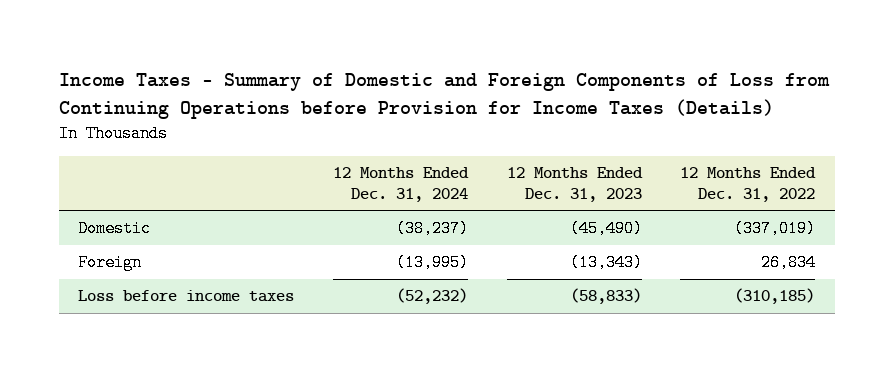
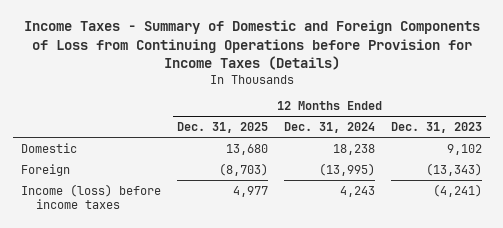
- | 12 Months Ended Dec. 31, 2024 | 12 Months Ended Dec. 31, 2023 | 12 Months Ended Dec. 31, 2022
+ | 12 Months Ended Dec. 31, 2025 | 12 Months Ended Dec. 31, 2024 | 12 Months Ended Dec. 31, 2023
- Domestic | (38,237) | (45,490) | (337,019)
+ Domestic | 13,680 | 18,238 | 9,102
- Loss before income taxes | (52,232) | (58,833) | (310,185)
+ Income (loss) before income taxes | 4,977 | 4,243 | (4,241)

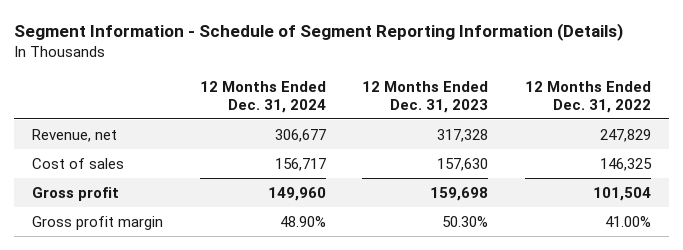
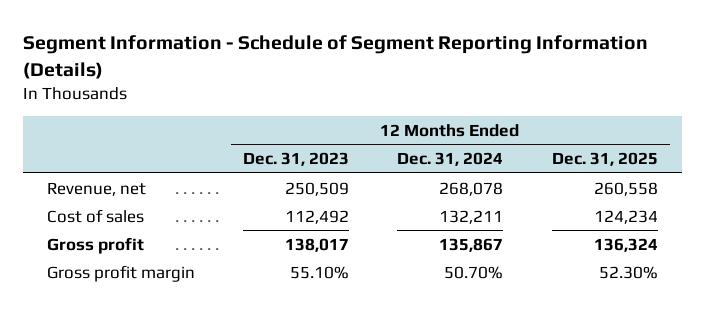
- | 12 Months Ended Dec. 31, 2024 | 12 Months Ended Dec. 31, 2023 | 12 Months Ended Dec. 31, 2022
+ | 12 Months Ended Dec. 31, 2023 | 12 Months Ended Dec. 31, 2024 | 12 Months Ended Dec. 31, 2025
- Revenue, net | 306,677 | 317,328 | 247,829
- Cost of sales | 156,717 | 157,630 | 146,325
- Gross profit | 149,960 | 159,698 | 101,504
- Gross profit margin | 48.90% | 50.30% | 41.00%
+ Revenue, net | 250,509 | 268,078 | 260,558
+ Cost of sales | 112,492 | 132,211 | 124,234
+ Gross profit | 138,017 | 135,867 | 136,324
+ Gross profit margin | 55.10% | 50.70% | 52.30%

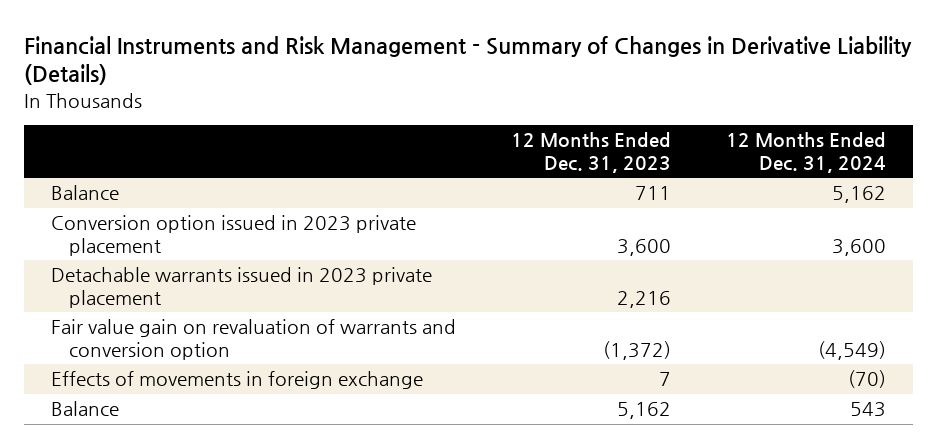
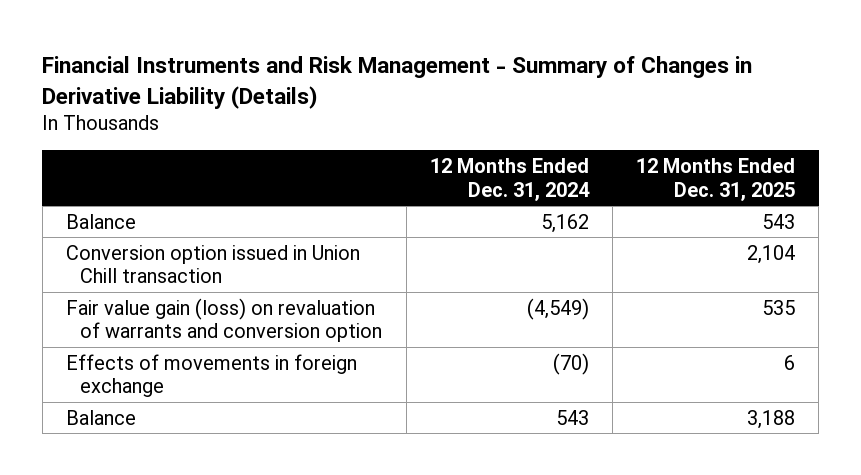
- | 12 Months Ended Dec. 31, 2023 | 12 Months Ended Dec. 31, 2024
+ | 12 Months Ended Dec. 31, 2024 | 12 Months Ended Dec. 31, 2025
- Conversion option issued in 2023 private placement | 3,600 | 3,600
- Detachable warrants issued in 2023 private placement | 2,216 |
- Fair value gain on revaluation of warrants and conversion option | (1,372) | (4,549)
+ Conversion option issued in Union Chill transaction | | 2,104
+ Fair value gain (loss) on revaluation of warrants and conversion option | (4,549) | 535

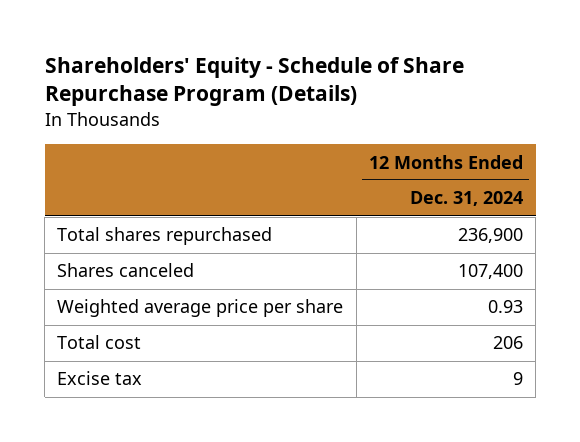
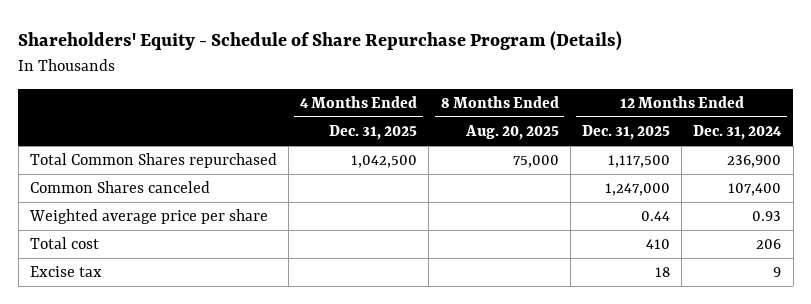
- | 12 Months Ended Dec. 31, 2024
+ | 4 Months Ended Dec. 31, 2025 | 8 Months Ended Aug. 20, 2025 | 12 Months Ended Dec. 31, 2025 | 12 Months Ended Dec. 31, 2024
- Total shares repurchased | 236,900
- Shares canceled | 107,400
+ Total Common Shares repurchased | 1,042,500 | 75,000 | 1,117,500 | 236,900
+ Common Shares canceled | | | 1,247,000 | 107,400

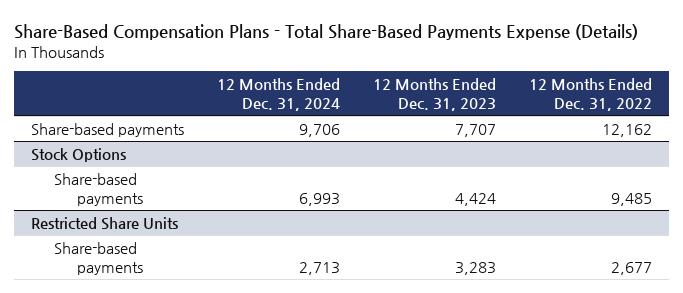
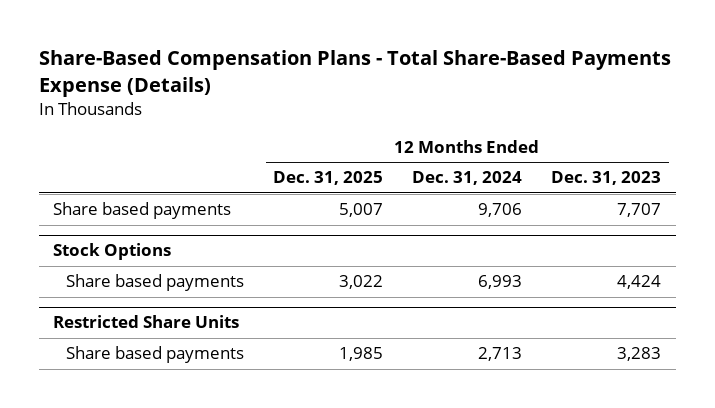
- | 12 Months Ended Dec. 31, 2024 | 12 Months Ended Dec. 31, 2023 | 12 Months Ended Dec. 31, 2022
+ | 12 Months Ended Dec. 31, 2025 | 12 Months Ended Dec. 31, 2024 | 12 Months Ended Dec. 31, 2023
- Share-based payments | 9,706 | 7,707 | 12,162
+ Share based payments | 5,007 | 9,706 | 7,707
@ Stock Options
- Share-based payments | 6,993 | 4,424 | 9,485
+ Share based payments | 3,022 | 6,993 | 4,424
@ Restricted Share Units
- Share-based payments | 2,713 | 3,283 | 2,677
+ Share based payments | 1,985 | 2,713 | 3,283

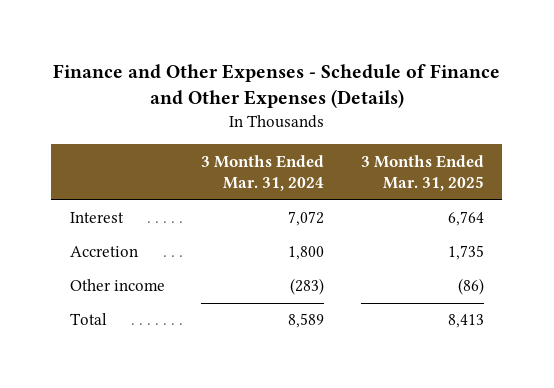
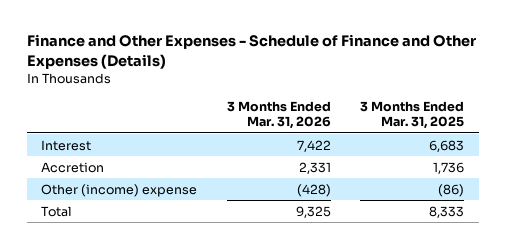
- | 3 Months Ended Mar. 31, 2024 | 3 Months Ended Mar. 31, 2025
+ | 3 Months Ended Mar. 31, 2026 | 3 Months Ended Mar. 31, 2025
- Interest | 7,072 | 6,764
- Accretion | 1,800 | 1,735
- Other income | (283) | (86)
- Total | 8,589 | 8,413
+ Interest | 7,422 | 6,683
+ Accretion | 2,331 | 1,736
+ Other (income) expense | (428) | (86)
+ Total | 9,325 | 8,333

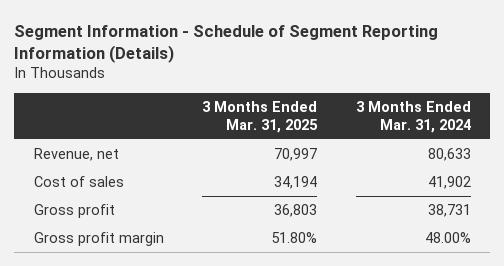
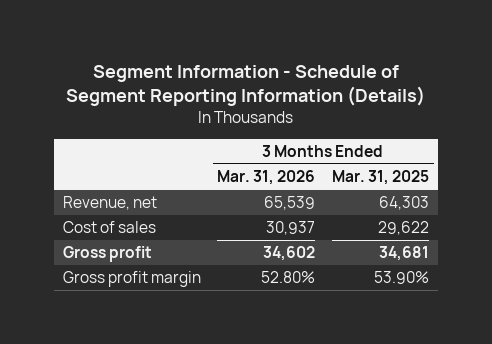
- | 3 Months Ended Mar. 31, 2025 | 3 Months Ended Mar. 31, 2024
+ | 3 Months Ended Mar. 31, 2026 | 3 Months Ended Mar. 31, 2025
- Revenue, net | 70,997 | 80,633
- Cost of sales | 34,194 | 41,902
- Gross profit | 36,803 | 38,731
- Gross profit margin | 51.80% | 48.00%
+ Revenue, net | 65,539 | 64,303
+ Cost of sales | 30,937 | 29,622
+ Gross profit | 34,602 | 34,681
+ Gross profit margin | 52.80% | 53.90%

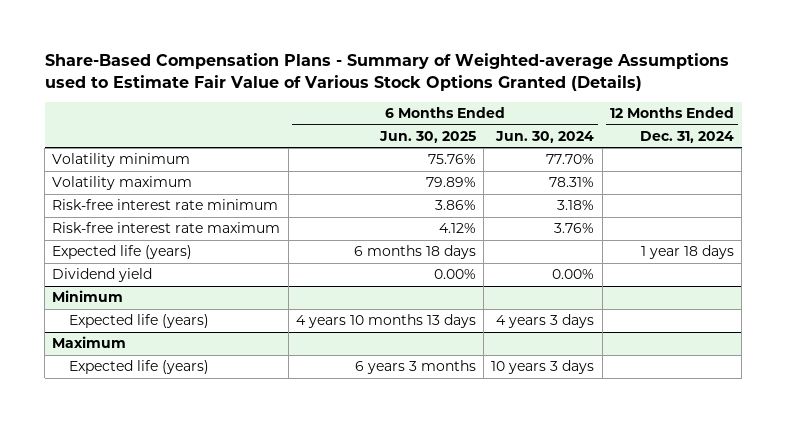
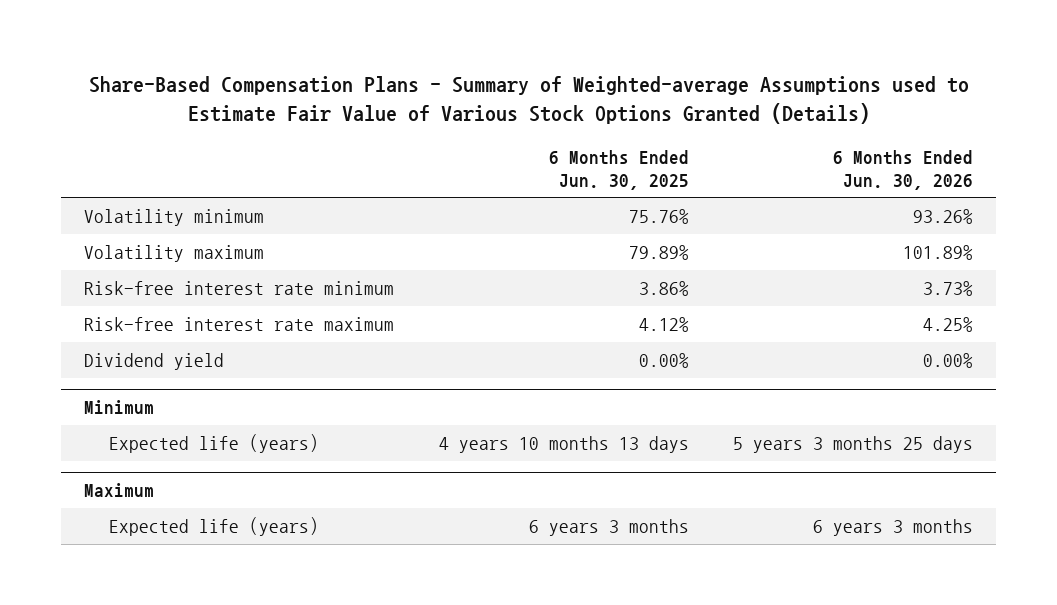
- | 6 Months Ended Jun. 30, 2025 | 6 Months Ended Jun. 30, 2024 | 12 Months Ended Dec. 31, 2024
+ | 6 Months Ended Jun. 30, 2025 | 6 Months Ended Jun. 30, 2026
- Expected life (years) | 6 months 18 days | | 1 year 18 days

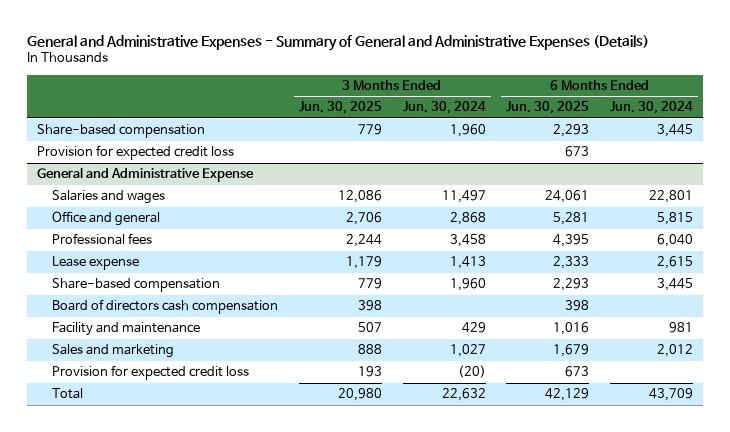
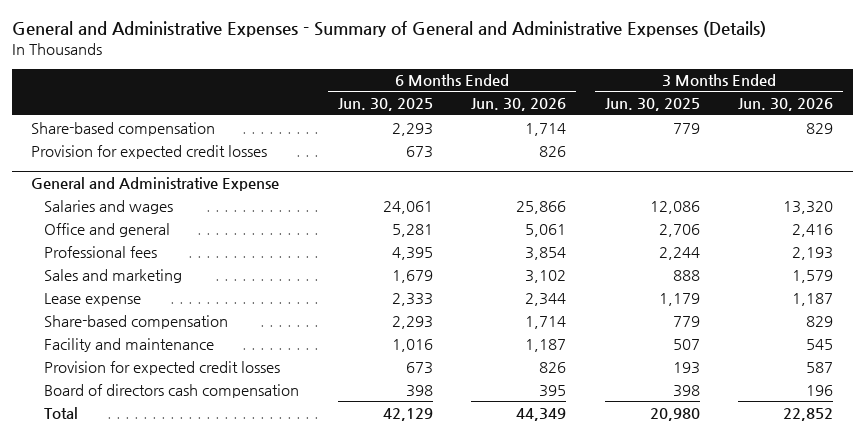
- | 3 Months Ended Jun. 30, 2025 | 3 Months Ended Jun. 30, 2024 | 6 Months Ended Jun. 30, 2025 | 6 Months Ended Jun. 30, 2024
+ | 6 Months Ended Jun. 30, 2025 | 6 Months Ended Jun. 30, 2026 | 3 Months Ended Jun. 30, 2025 | 3 Months Ended Jun. 30, 2026
- Provision for expected credit loss | | | 673 |
+ Provision for expected credit losses | 673 | 826 | |
@ General and Administrative Expense
moved up: Sales and marketing | 1,679 | 3,102 | 888 | 1,579
- Provision for expected credit loss | 193 | (20) | 673 |
+ Provision for expected credit losses | 673 | 826 | 193 | 587
moved down: Board of directors cash compensation | 398 | 395 | 398 | 196

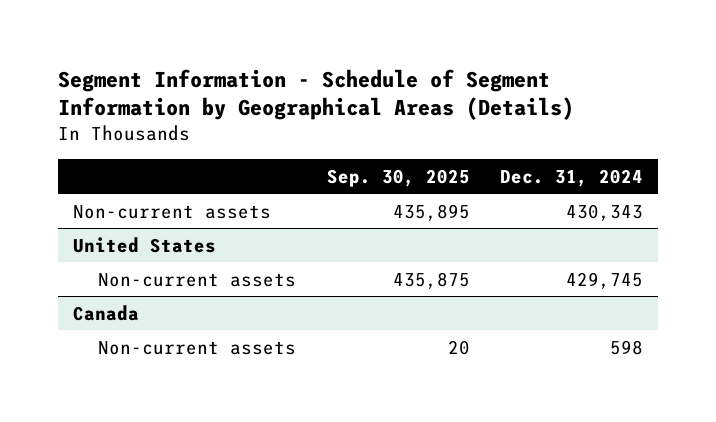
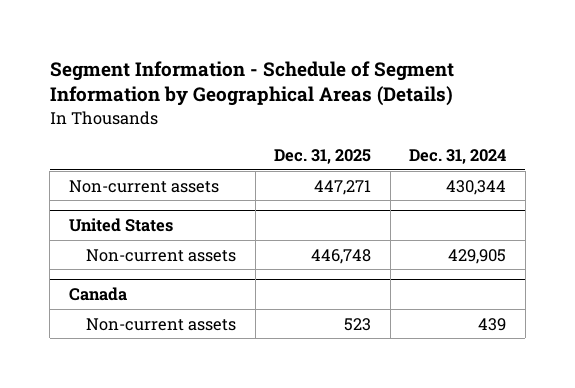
- | Sep. 30, 2025 | Dec. 31, 2024
+ | Dec. 31, 2025 | Dec. 31, 2024
- Non-current assets | 435,895 | 430,343
+ Non-current assets | 447,271 | 430,344
@ United States
- Non-current assets | 435,875 | 429,745
+ Non-current assets | 446,748 | 429,905
@ Canada
- Non-current assets | 20 | 598
+ Non-current assets | 523 | 439

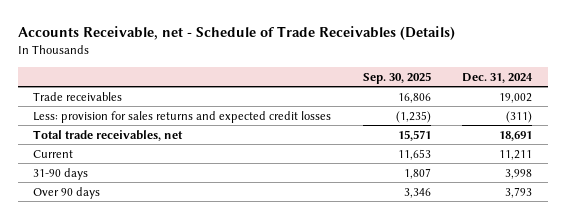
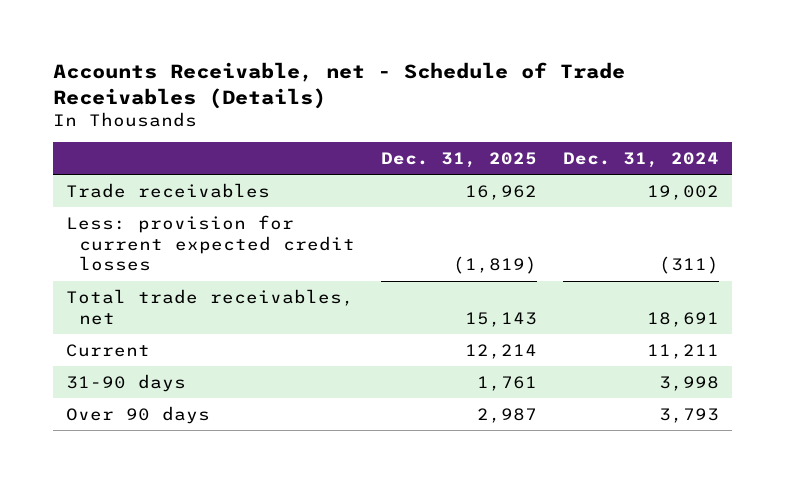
- | Sep. 30, 2025 | Dec. 31, 2024
+ | Dec. 31, 2025 | Dec. 31, 2024
- Less: provision for sales returns and expected credit losses | (1,235) | (311)
+ Less: provision for current expected credit losses | (1,819) | (311)

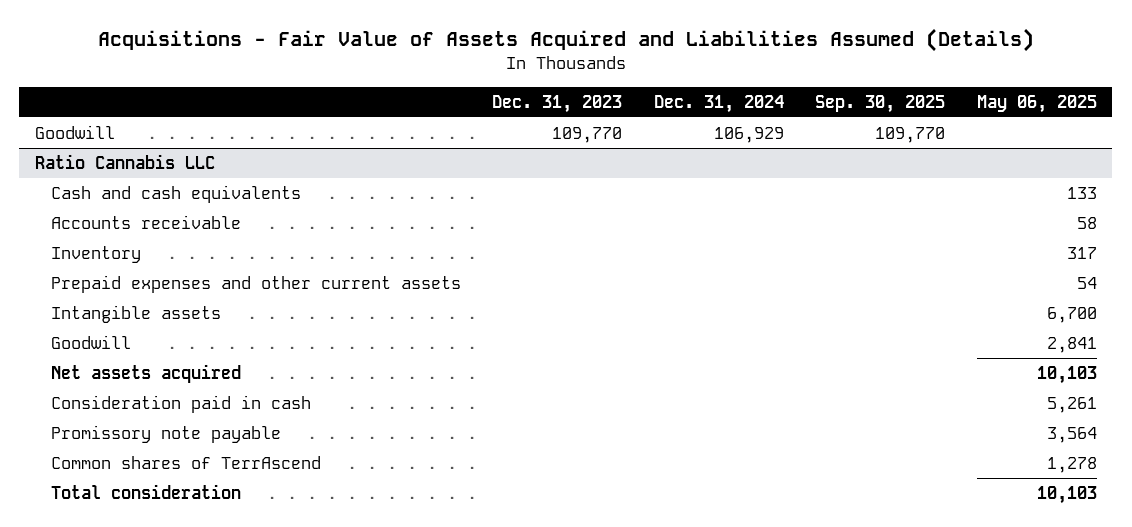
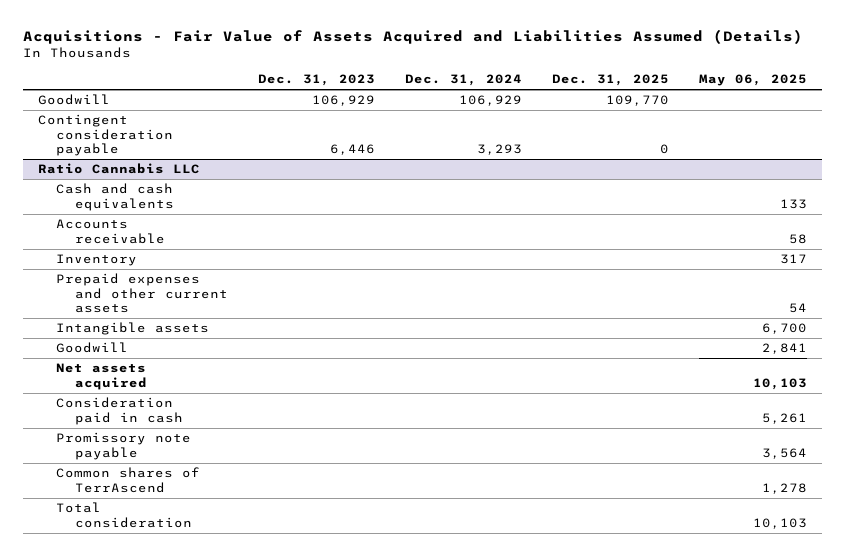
- | Dec. 31, 2023 | Dec. 31, 2024 | Sep. 30, 2025 | May 06, 2025
+ | Dec. 31, 2023 | Dec. 31, 2024 | Dec. 31, 2025 | May 06, 2025
- Goodwill | 109,770 | 106,929 | 109,770 |
+ Goodwill | 106,929 | 106,929 | 109,770 |
+ Contingent consideration payable | 6,446 | 3,293 | 0 |

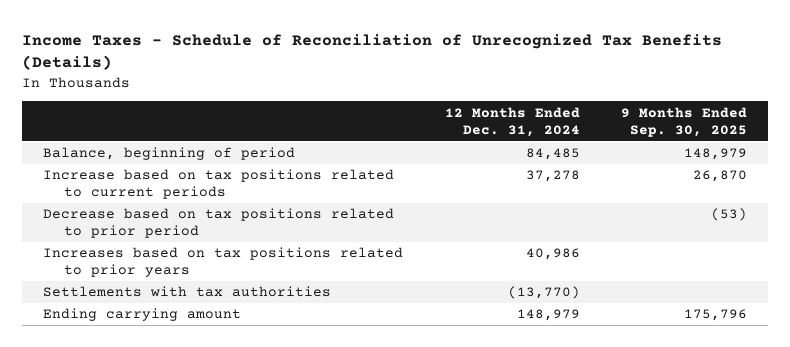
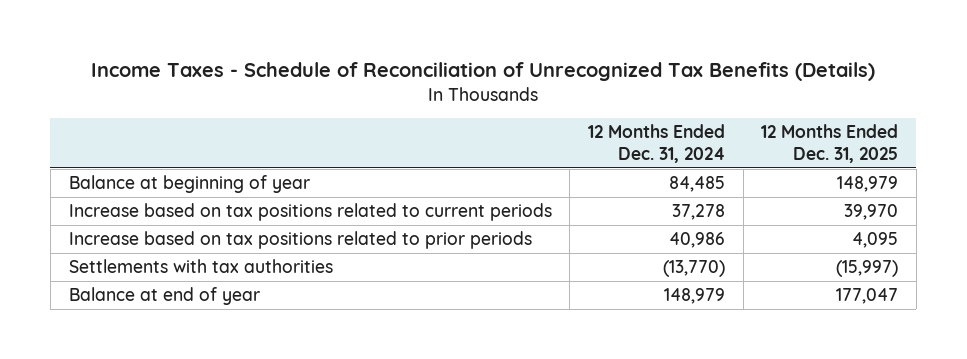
- | 12 Months Ended Dec. 31, 2024 | 9 Months Ended Sep. 30, 2025
+ | 12 Months Ended Dec. 31, 2024 | 12 Months Ended Dec. 31, 2025
- Balance, beginning of period | 84,485 | 148,979
+ Balance at beginning of year | 84,485 | 148,979
- Decrease based on tax positions related to prior period | | (53)
- Increases based on tax positions related to prior years | 40,986 |
+ Increase based on tax positions related to prior periods | 40,986 | 4,095
- Ending carrying amount | 148,979 | 175,796
+ Balance at end of year | 148,979 | 177,047

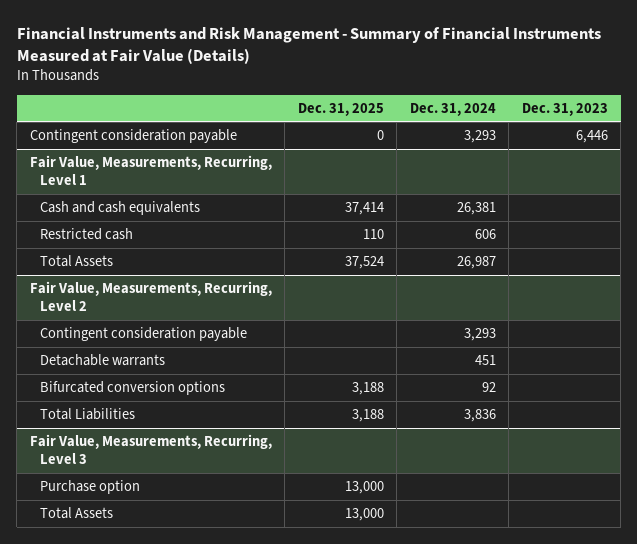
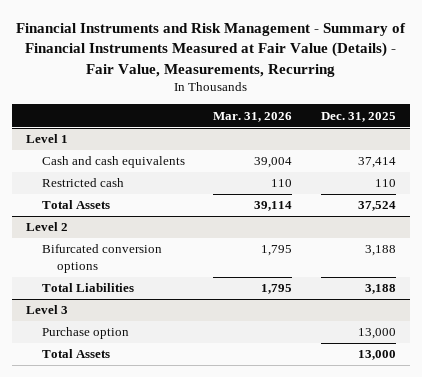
- Financial Instruments and Risk Management - Summary of Financial Instruments Measured at Fair Value (Details)
+ Financial Instruments and Risk Management - Summary of Financial Instruments Measured at Fair Value (Details) - Fair Value, Measurements, Recurring
- | Dec. 31, 2025 | Dec. 31, 2024 | Dec. 31, 2023
+ | Mar. 31, 2026 | Dec. 31, 2025
- Contingent consideration payable | 0 | 3,293 | 6,446
- Fair Value, Measurements, Recurring, Level 1
+ Level 1
- Fair Value, Measurements, Recurring, Level 2
- Contingent consideration payable | | 3,293 |
- Detachable warrants | | 451 |
+ Level 2
- Fair Value, Measurements, Recurring, Level 3
+ Level 3

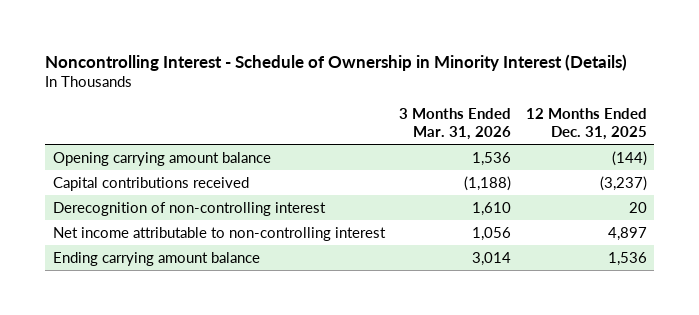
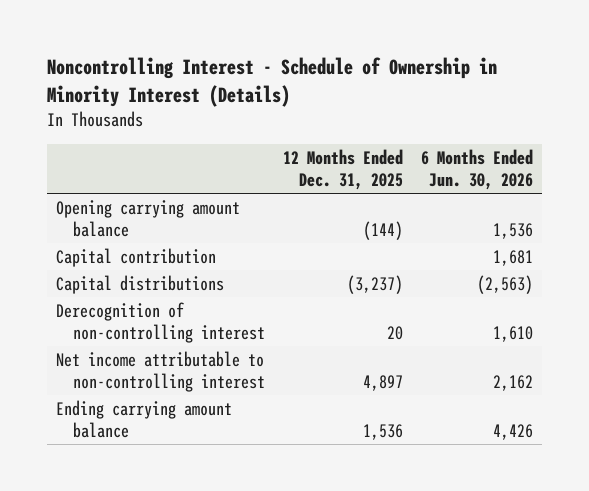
- | 3 Months Ended Mar. 31, 2026 | 12 Months Ended Dec. 31, 2025
+ | 12 Months Ended Dec. 31, 2025 | 6 Months Ended Jun. 30, 2026
- Capital contributions received | (1,188) | (3,237)
+ Capital contribution | | 1,681
+ Capital distributions | (3,237) | (2,563)

